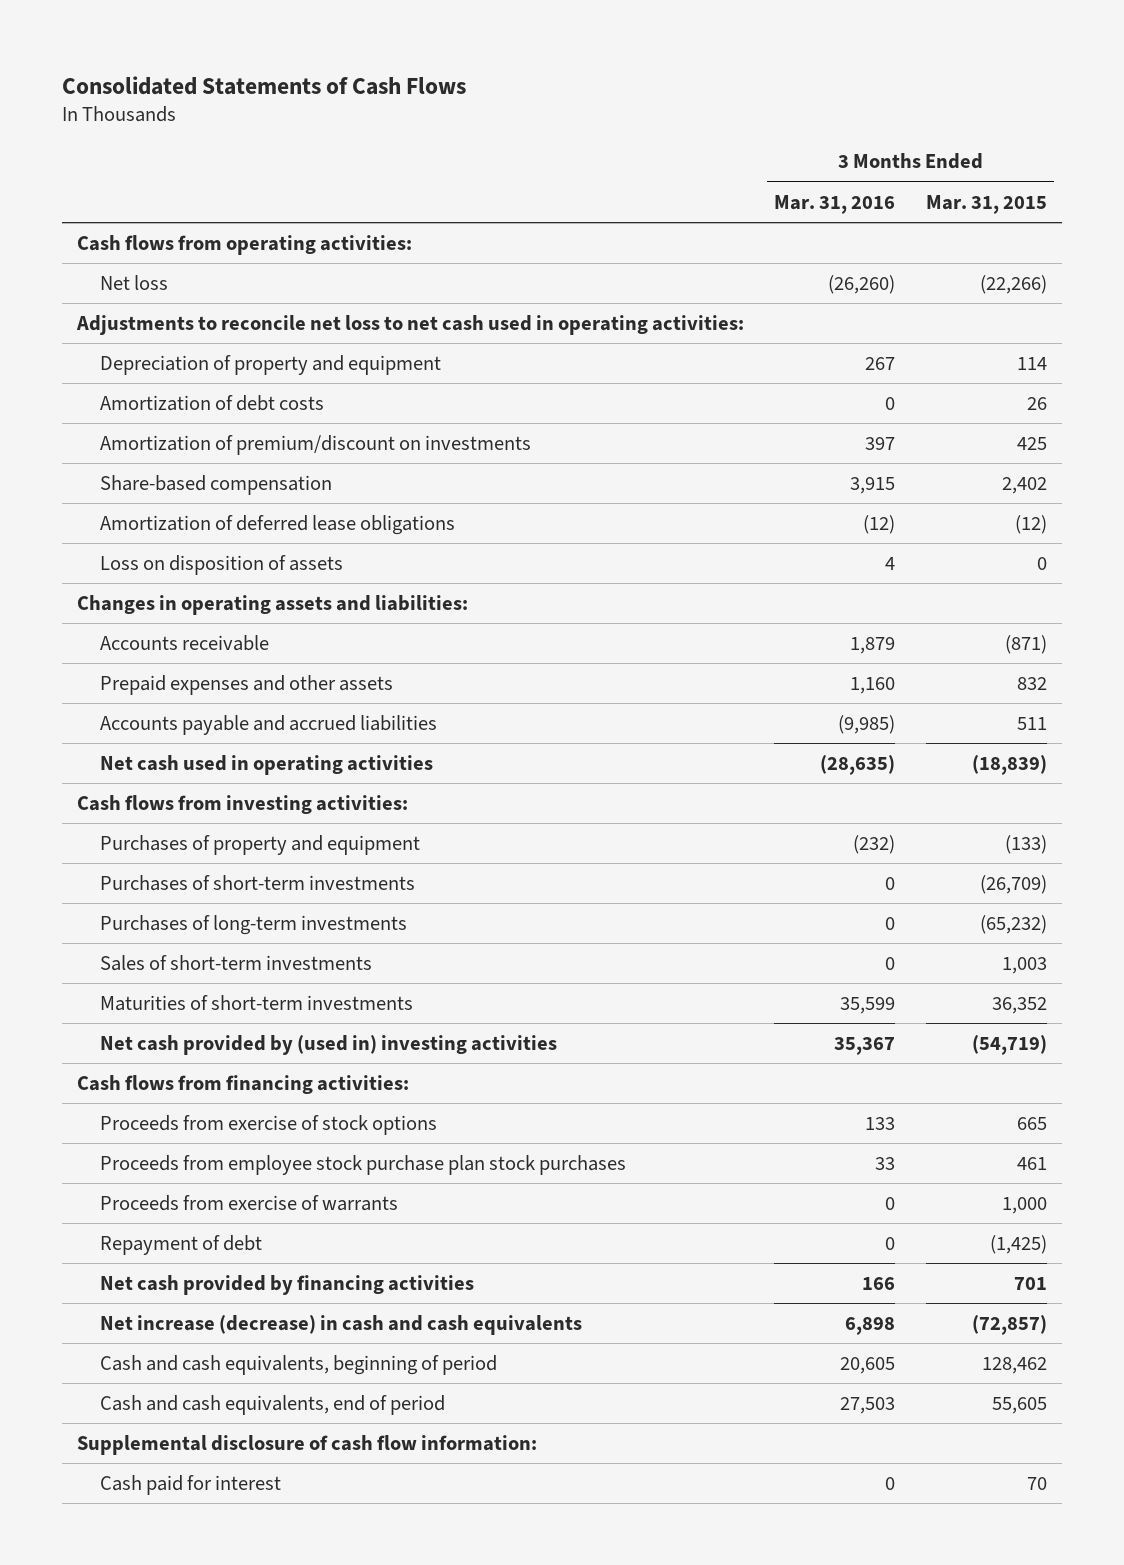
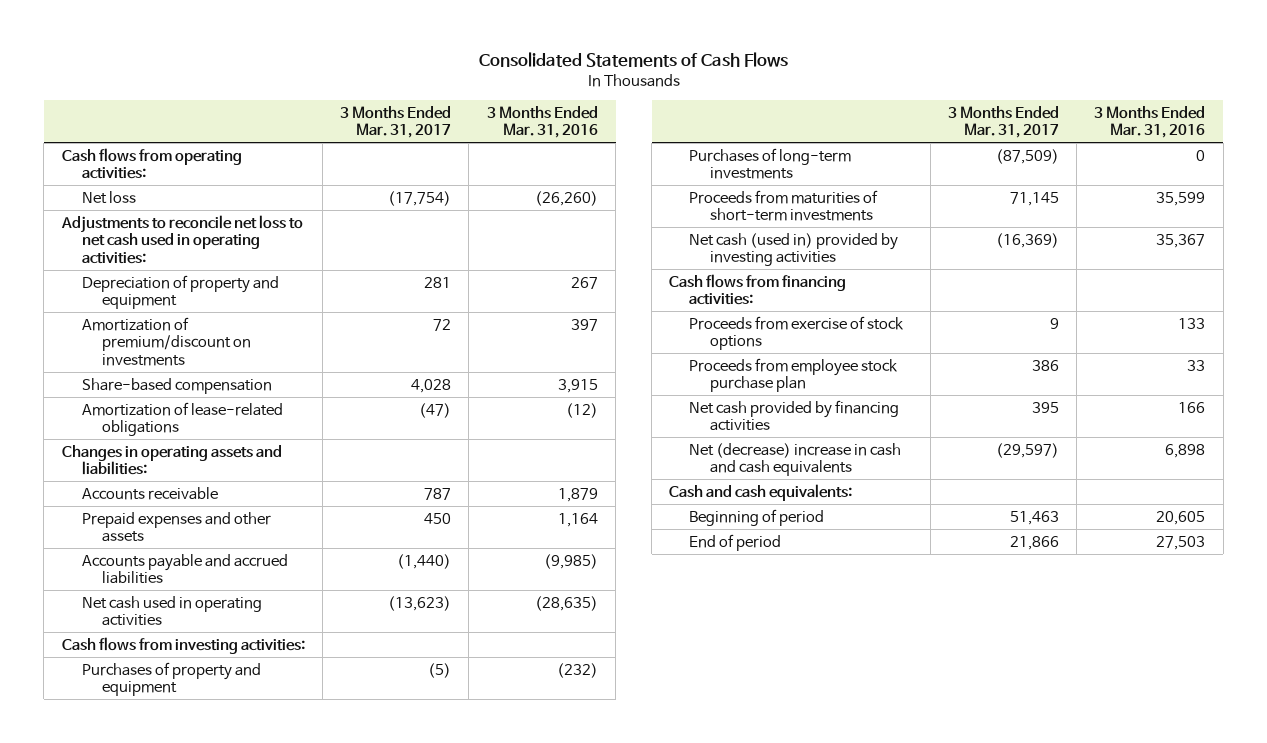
- | 3 Months Ended Mar. 31, 2016 | 3 Months Ended Mar. 31, 2015
+ | 3 Months Ended Mar. 31, 2017 | 3 Months Ended Mar. 31, 2016
- Amortization of debt costs | 0 | 26
- Amortization of deferred lease obligations | (12) | (12)
- Loss on disposition of assets | 4 | 0
+ Amortization of lease-related obligations | (47) | (12)
- Prepaid expenses and other assets | 1,160 | 832
+ Prepaid expenses and other assets | 450 | 1,164
- Purchases of short-term investments | 0 | (26,709)
- Sales of short-term investments | 0 | 1,003
- Maturities of short-term investments | 35,599 | 36,352
- Net cash provided by (used in) investing activities | 35,367 | (54,719)
+ Proceeds from maturities of short-term investments | 71,145 | 35,599
+ Net cash (used in) provided by investing activities | (16,369) | 35,367
- Proceeds from employee stock purchase plan stock purchases | 33 | 461
- Proceeds from exercise of warrants | 0 | 1,000
- Repayment of debt | 0 | (1,425)
+ Proceeds from employee stock purchase plan | 386 | 33
- Net increase (decrease) in cash and cash equivalents | 6,898 | (72,857)
- Cash and cash equivalents, beginning of period | 20,605 | 128,462
- Cash and cash equivalents, end of period | 27,503 | 55,605
- Supplemental disclosure of cash flow information:
- Cash paid for interest | 0 | 70
+ Net (decrease) increase in cash and cash equivalents | (29,597) | 6,898
+ Cash and cash equivalents:
+ Beginning of period | 51,463 | 20,605
+ End of period | 21,866 | 27,503

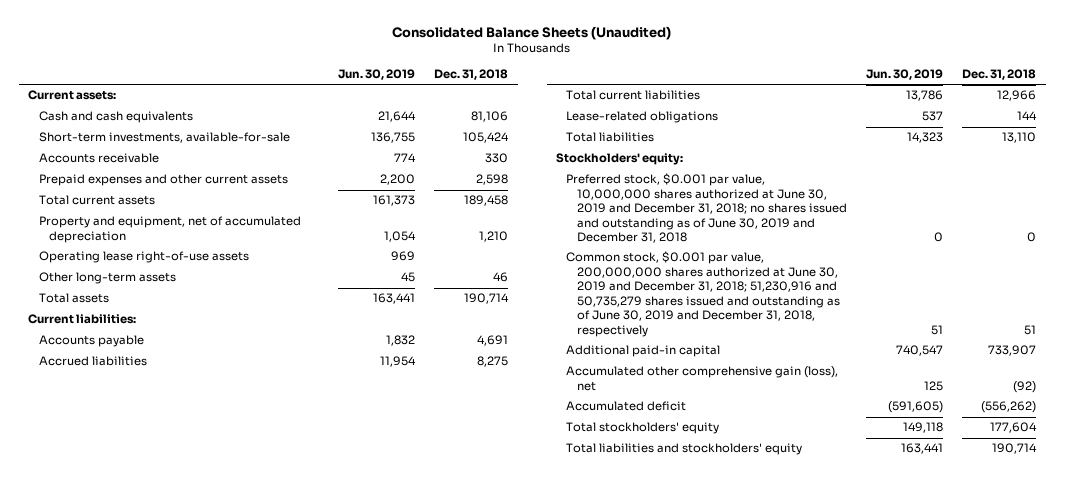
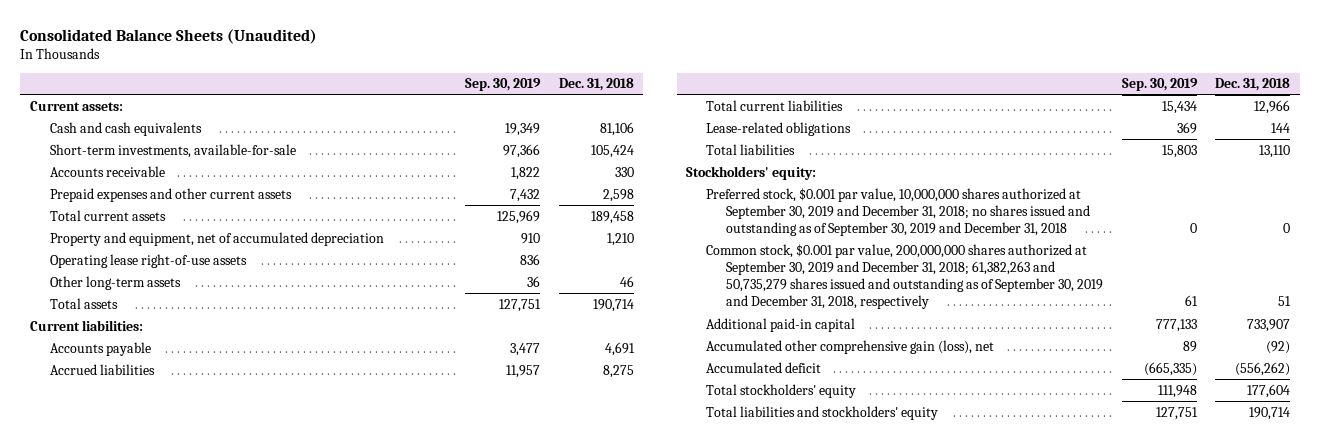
- | Jun. 30, 2019 | Dec. 31, 2018
+ | Sep. 30, 2019 | Dec. 31, 2018
- Preferred stock, $0.001 par value, 10,000,000 shares authorized at June 30, 2019 and December 31, 2018; no shares issued and outstanding as of June 30, 2019 and December 31, 2018 | 0 | 0
- Common stock, $0.001 par value, 200,000,000 shares authorized at June 30, 2019 and December 31, 2018; 51,230,916 and 50,735,279 shares issued and outstanding as of June 30, 2019 and December 31, 2018, respectively | 51 | 51
+ Preferred stock, $0.001 par value, 10,000,000 shares authorized at September 30, 2019 and December 31, 2018; no shares issued and outstanding as of September 30, 2019 and December 31, 2018 | 0 | 0
+ Common stock, $0.001 par value, 200,000,000 shares authorized at September 30, 2019 and December 31, 2018; 61,382,263 and 50,735,279 shares issued and outstanding as of September 30, 2019 and December 31, 2018, respectively | 61 | 51

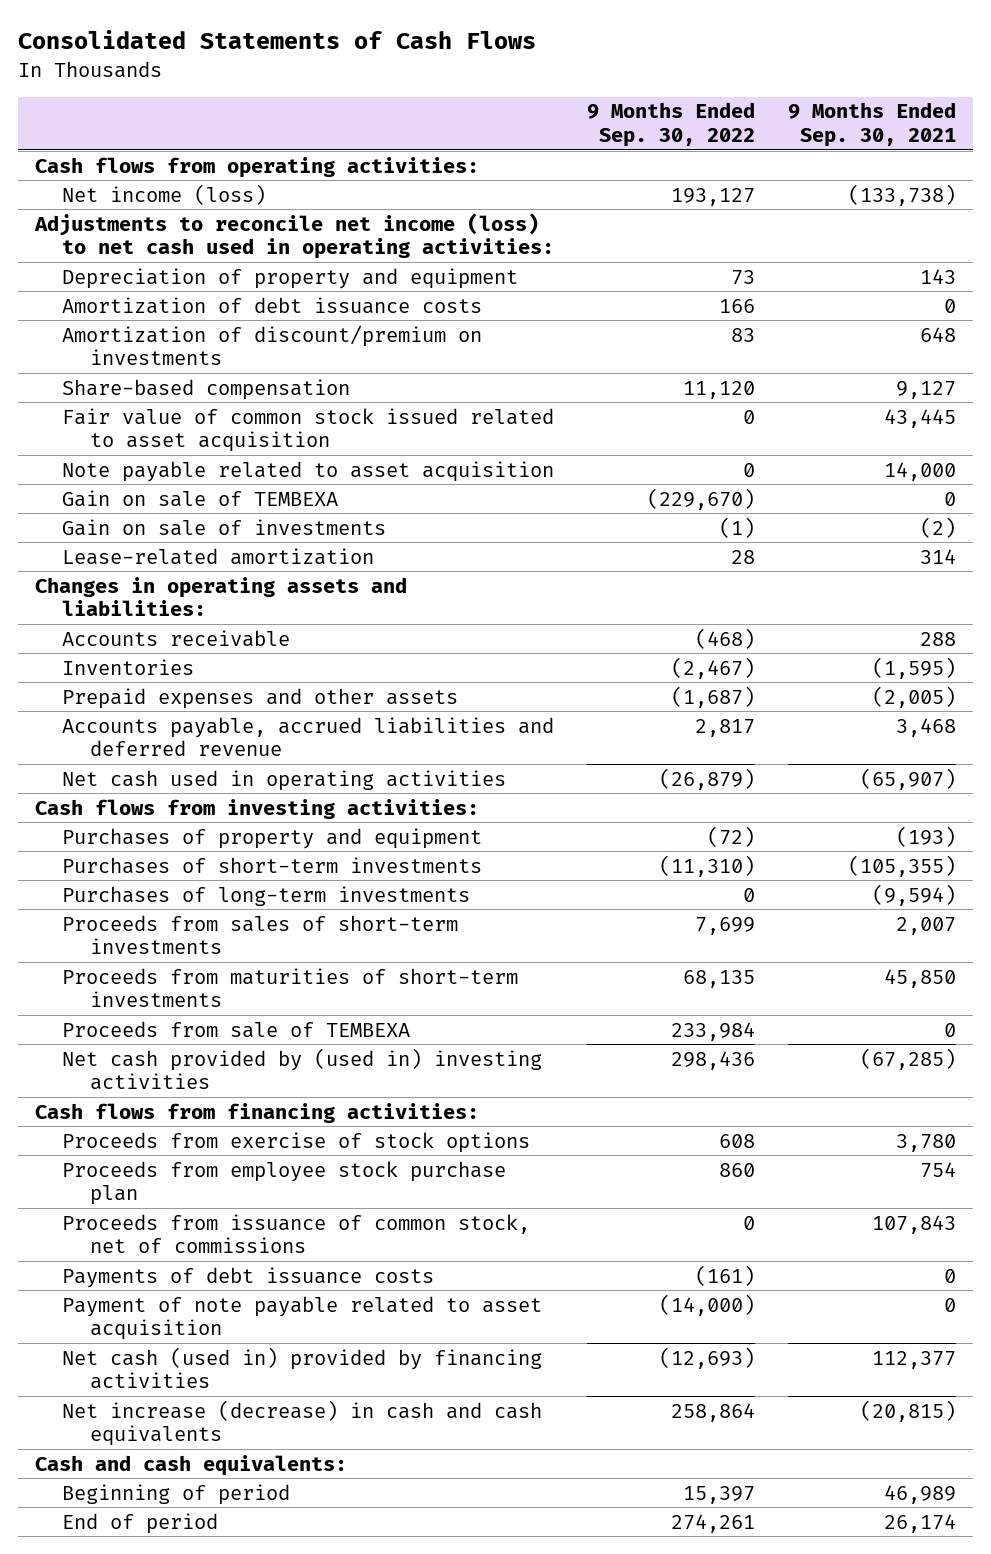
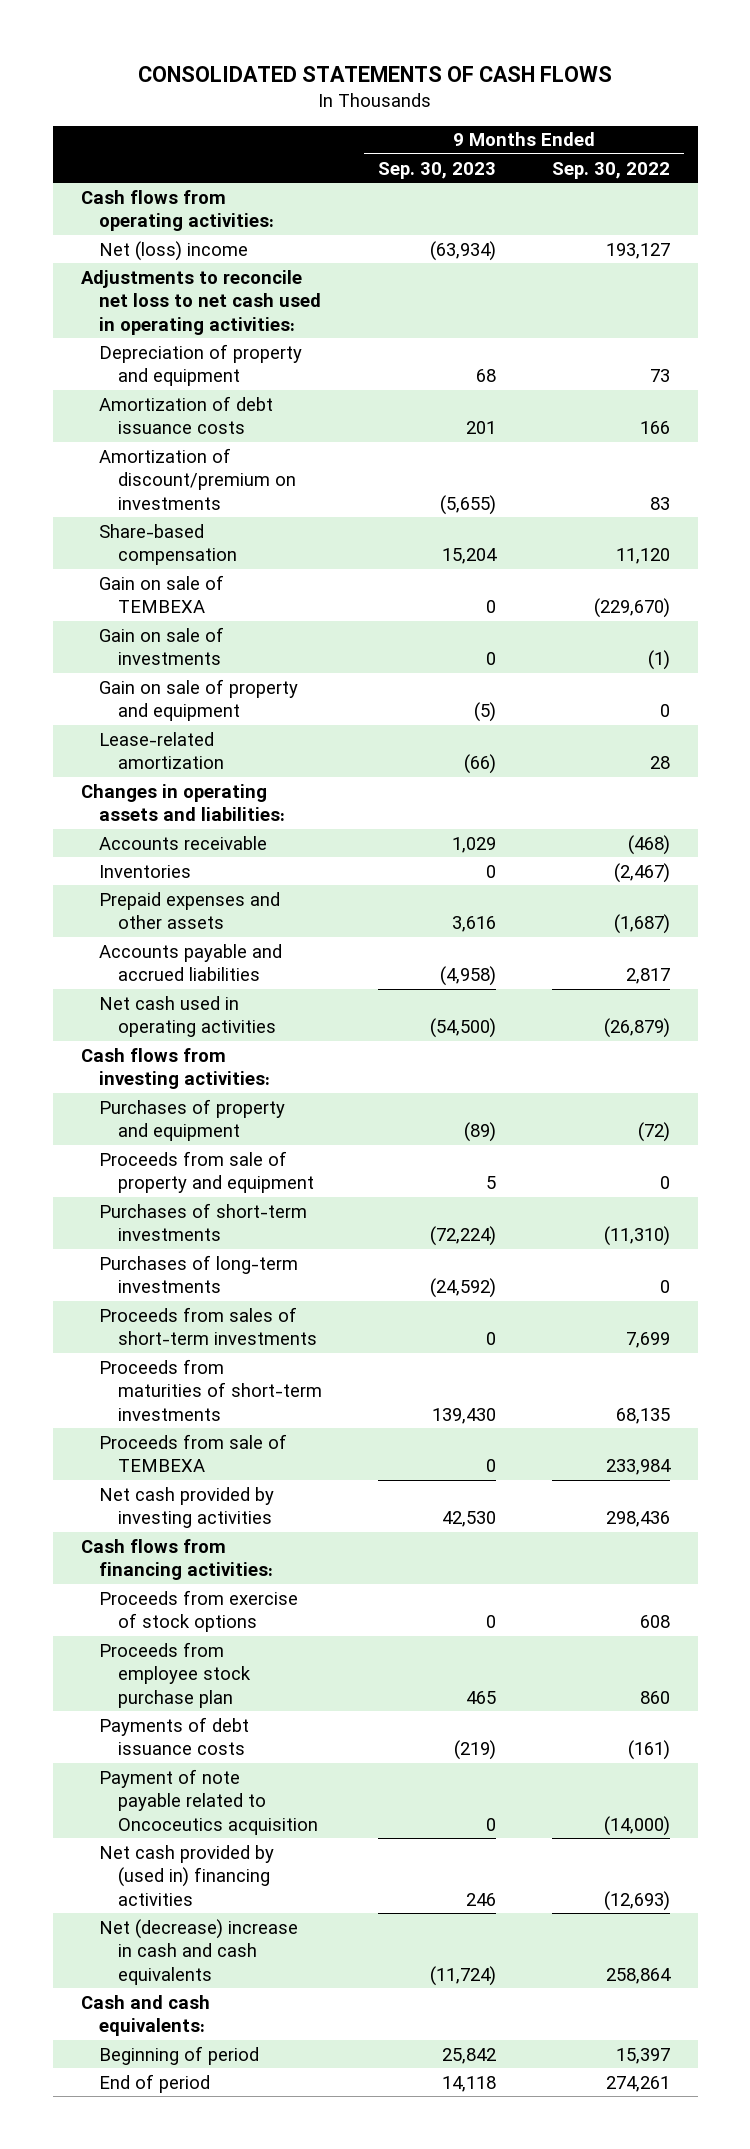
- Consolidated Statements of Cash Flows
+ CONSOLIDATED STATEMENTS OF CASH FLOWS
- | 9 Months Ended Sep. 30, 2022 | 9 Months Ended Sep. 30, 2021
+ | 9 Months Ended Sep. 30, 2023 | 9 Months Ended Sep. 30, 2022
- Net income (loss) | 193,127 | (133,738)
- Adjustments to reconcile net income (loss) to net cash used in operating activities:
+ Net (loss) income | (63,934) | 193,127
+ Adjustments to reconcile net loss to net cash used in operating activities:
- Fair value of common stock issued related to asset acquisition | 0 | 43,445
- Note payable related to asset acquisition | 0 | 14,000
+ Gain on sale of property and equipment | (5) | 0
- Accounts payable, accrued liabilities and deferred revenue | 2,817 | 3,468
+ Accounts payable and accrued liabilities | (4,958) | 2,817
+ Proceeds from sale of property and equipment | 5 | 0
- Net cash provided by (used in) investing activities | 298,436 | (67,285)
+ Net cash provided by investing activities | 42,530 | 298,436
- Proceeds from issuance of common stock, net of commissions | 0 | 107,843
- Payment of note payable related to asset acquisition | (14,000) | 0
- Net cash (used in) provided by financing activities | (12,693) | 112,377
- Net increase (decrease) in cash and cash equivalents | 258,864 | (20,815)
+ Payment of note payable related to Oncoceutics acquisition | 0 | (14,000)
+ Net cash provided by (used in) financing activities | 246 | (12,693)
+ Net (decrease) increase in cash and cash equivalents | (11,724) | 258,864

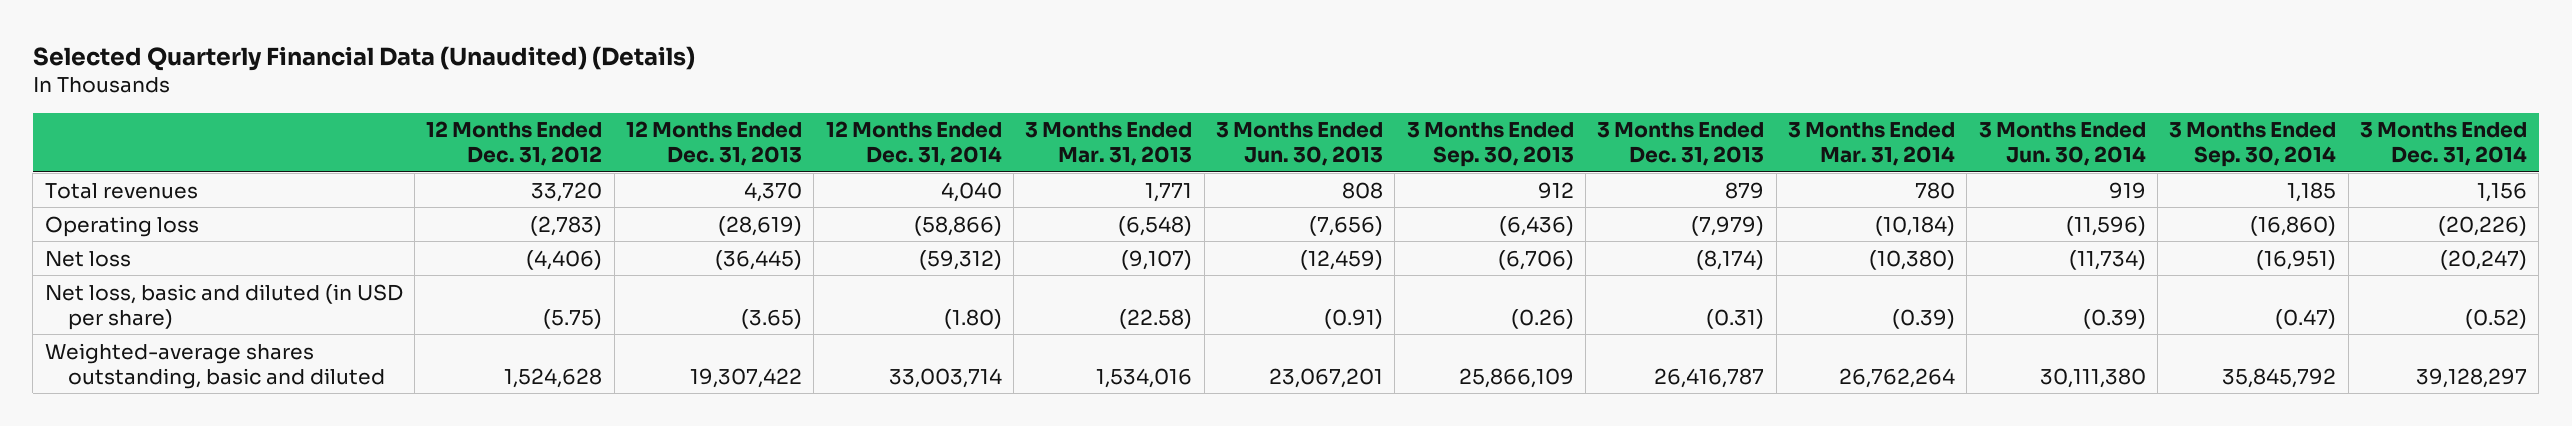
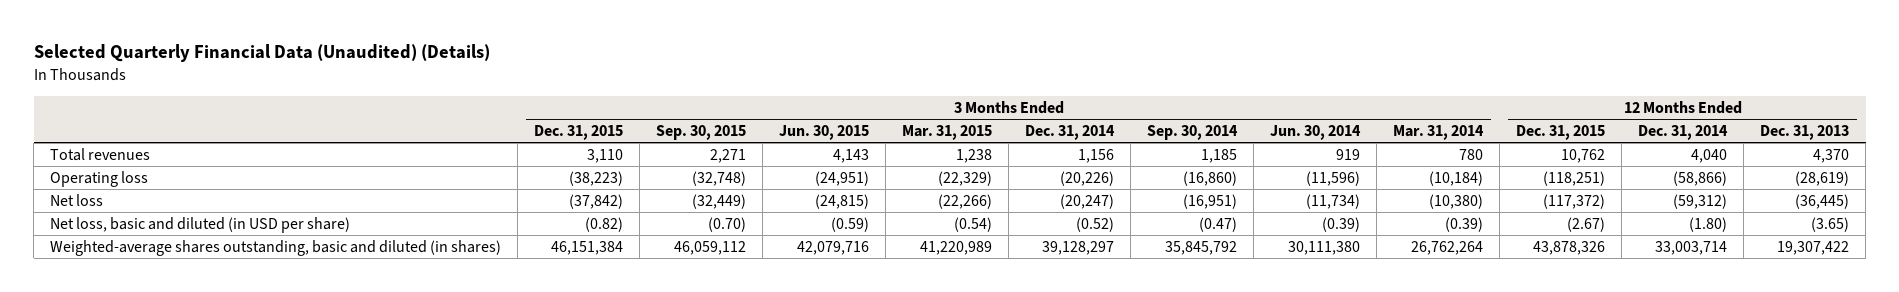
- | 12 Months Ended Dec. 31, 2012 | 12 Months Ended Dec. 31, 2013 | 12 Months Ended Dec. 31, 2014 | 3 Months Ended Mar. 31, 2013 | 3 Months Ended Jun. 30, 2013 | 3 Months Ended Sep. 30, 2013 | 3 Months Ended Dec. 31, 2013 | 3 Months Ended Mar. 31, 2014 | 3 Months Ended Jun. 30, 2014 | 3 Months Ended Sep. 30, 2014 | 3 Months Ended Dec. 31, 2014
+ | 3 Months Ended Dec. 31, 2015 | 3 Months Ended Sep. 30, 2015 | 3 Months Ended Jun. 30, 2015 | 3 Months Ended Mar. 31, 2015 | 3 Months Ended Dec. 31, 2014 | 3 Months Ended Sep. 30, 2014 | 3 Months Ended Jun. 30, 2014 | 3 Months Ended Mar. 31, 2014 | 12 Months Ended Dec. 31, 2015 | 12 Months Ended Dec. 31, 2014 | 12 Months Ended Dec. 31, 2013
- Weighted-average shares outstanding, basic and diluted | 1,524,628 | 19,307,422 | 33,003,714 | 1,534,016 | 23,067,201 | 25,866,109 | 26,416,787 | 26,762,264 | 30,111,380 | 35,845,792 | 39,128,297
+ Weighted-average shares outstanding, basic and diluted (in shares) | 46,151,384 | 46,059,112 | 42,079,716 | 41,220,989 | 39,128,297 | 35,845,792 | 30,111,380 | 26,762,264 | 43,878,326 | 33,003,714 | 19,307,422

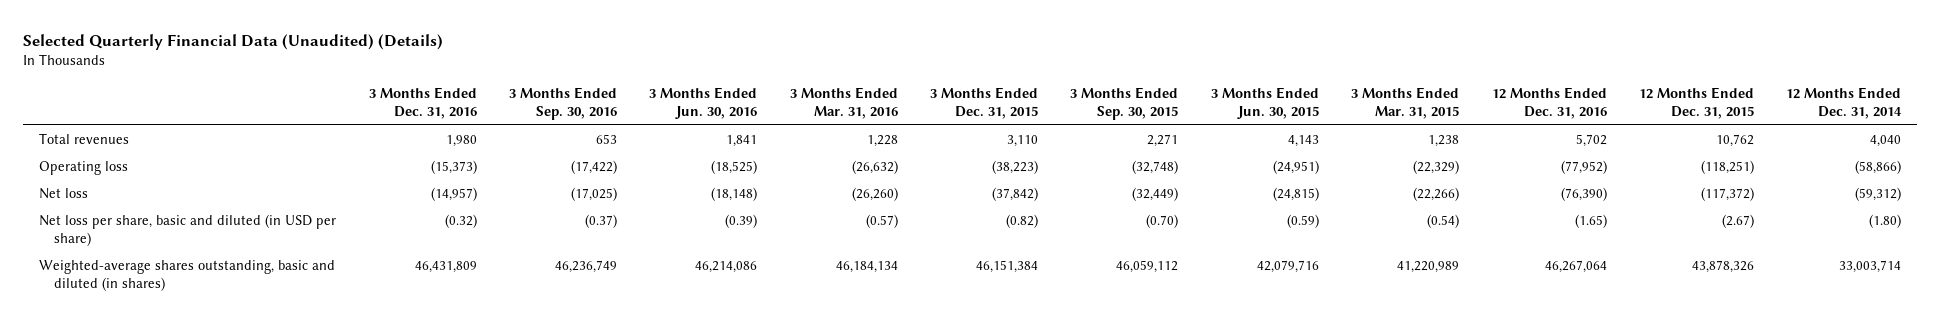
- | 3 Months Ended Dec. 31, 2015 | 3 Months Ended Sep. 30, 2015 | 3 Months Ended Jun. 30, 2015 | 3 Months Ended Mar. 31, 2015 | 3 Months Ended Dec. 31, 2014 | 3 Months Ended Sep. 30, 2014 | 3 Months Ended Jun. 30, 2014 | 3 Months Ended Mar. 31, 2014 | 12 Months Ended Dec. 31, 2015 | 12 Months Ended Dec. 31, 2014 | 12 Months Ended Dec. 31, 2013
+ | 3 Months Ended Dec. 31, 2016 | 3 Months Ended Sep. 30, 2016 | 3 Months Ended Jun. 30, 2016 | 3 Months Ended Mar. 31, 2016 | 3 Months Ended Dec. 31, 2015 | 3 Months Ended Sep. 30, 2015 | 3 Months Ended Jun. 30, 2015 | 3 Months Ended Mar. 31, 2015 | 12 Months Ended Dec. 31, 2016 | 12 Months Ended Dec. 31, 2015 | 12 Months Ended Dec. 31, 2014
- Net loss, basic and diluted (in USD per share) | (0.82) | (0.70) | (0.59) | (0.54) | (0.52) | (0.47) | (0.39) | (0.39) | (2.67) | (1.80) | (3.65)
+ Net loss per share, basic and diluted (in USD per share) | (0.32) | (0.37) | (0.39) | (0.57) | (0.82) | (0.70) | (0.59) | (0.54) | (1.65) | (2.67) | (1.80)

